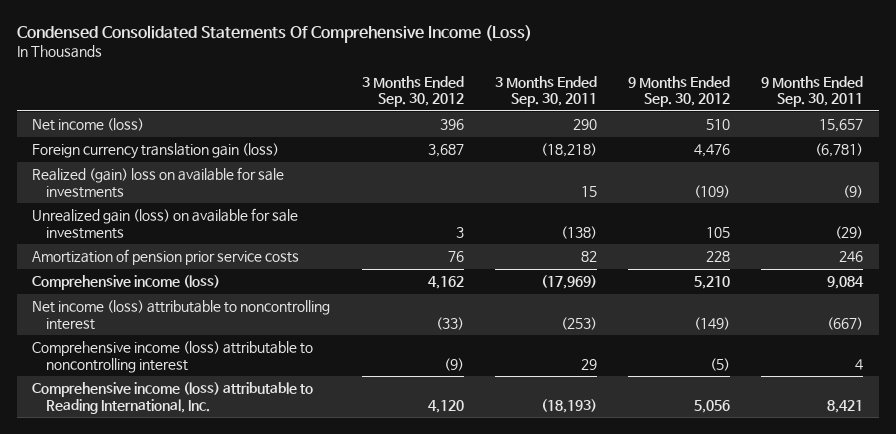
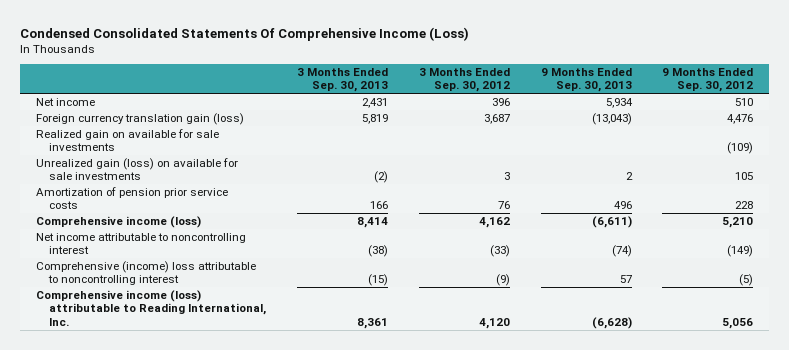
- | 3 Months Ended Sep. 30, 2012 | 3 Months Ended Sep. 30, 2011 | 9 Months Ended Sep. 30, 2012 | 9 Months Ended Sep. 30, 2011
+ | 3 Months Ended Sep. 30, 2013 | 3 Months Ended Sep. 30, 2012 | 9 Months Ended Sep. 30, 2013 | 9 Months Ended Sep. 30, 2012
- Net income (loss) | 396 | 290 | 510 | 15,657
+ Net income | 2,431 | 396 | 5,934 | 510
- Realized (gain) loss on available for sale investments | | 15 | (109) | (9)
+ Realized gain on available for sale investments | | | | (109)
- Net income (loss) attributable to noncontrolling interest | (33) | (253) | (149) | (667)
- Comprehensive income (loss) attributable to noncontrolling interest | (9) | 29 | (5) | 4
+ Net income attributable to noncontrolling interest | (38) | (33) | (74) | (149)
+ Comprehensive (income) loss attributable to noncontrolling interest | (15) | (9) | 57 | (5)

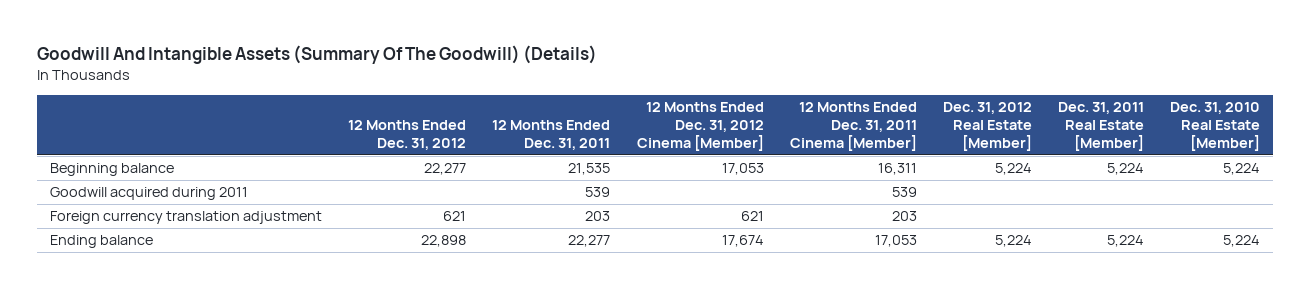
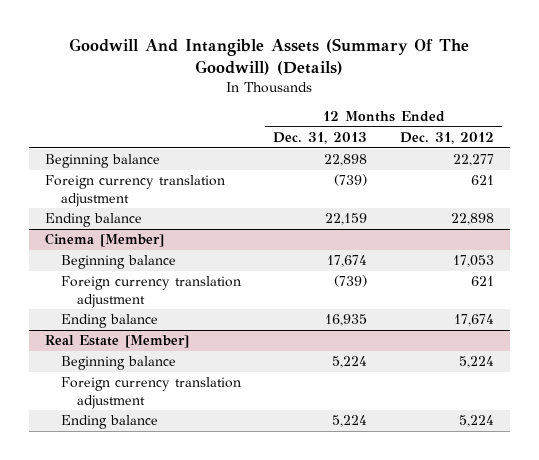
- | 12 Months Ended Dec. 31, 2012 | 12 Months Ended Dec. 31, 2011 | 12 Months Ended Dec. 31, 2012 Cinema [Member] | 12 Months Ended Dec. 31, 2011 Cinema [Member] | Dec. 31, 2012 Real Estate [Member] | Dec. 31, 2011 Real Estate [Member] | Dec. 31, 2010 Real Estate [Member]
+ | 12 Months Ended Dec. 31, 2013 | 12 Months Ended Dec. 31, 2012
- Goodwill acquired during 2011 | | 539 | | 539 | | |
+ Cinema [Member]
+ Beginning balance | 17,674 | 17,053
+ Foreign currency translation adjustment | (739) | 621
+ Ending balance | 16,935 | 17,674
+ Real Estate [Member]
+ Beginning balance | 5,224 | 5,224
+ Foreign currency translation adjustment
+ Ending balance | 5,224 | 5,224

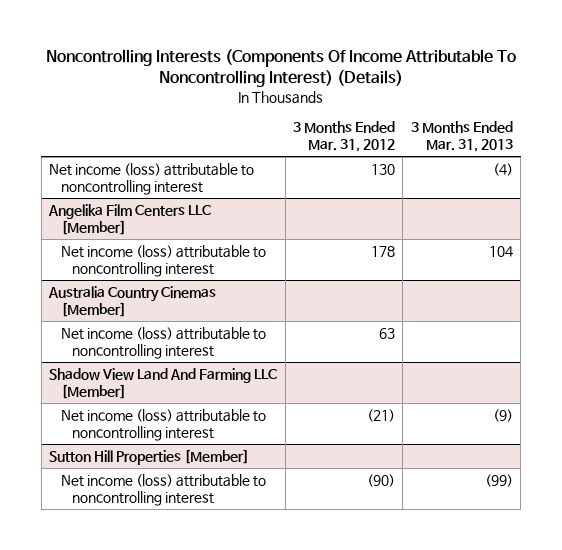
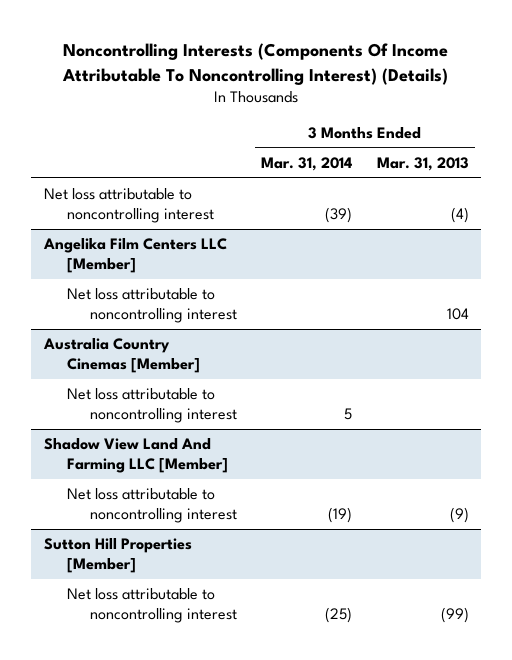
- | 3 Months Ended Mar. 31, 2012 | 3 Months Ended Mar. 31, 2013
+ | 3 Months Ended Mar. 31, 2014 | 3 Months Ended Mar. 31, 2013
- Net income (loss) attributable to noncontrolling interest | 130 | (4)
+ Net loss attributable to noncontrolling interest | (39) | (4)
@ Angelika Film Centers LLC [Member]
- Net income (loss) attributable to noncontrolling interest | 178 | 104
+ Net loss attributable to noncontrolling interest | | 104
@ Australia Country Cinemas [Member]
- Net income (loss) attributable to noncontrolling interest | 63 |
+ Net loss attributable to noncontrolling interest | 5 |
@ Shadow View Land And Farming LLC [Member]
- Net income (loss) attributable to noncontrolling interest | (21) | (9)
+ Net loss attributable to noncontrolling interest | (19) | (9)
@ Sutton Hill Properties [Member]
- Net income (loss) attributable to noncontrolling interest | (90) | (99)
+ Net loss attributable to noncontrolling interest | (25) | (99)

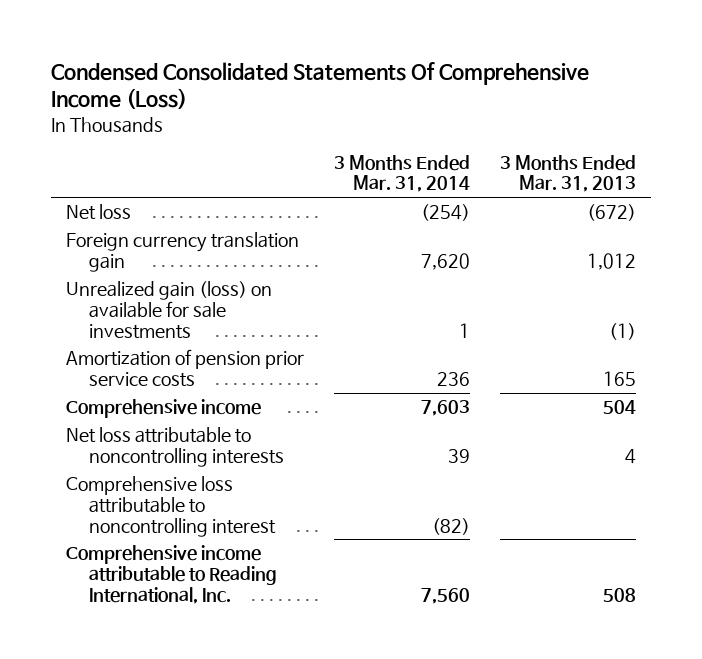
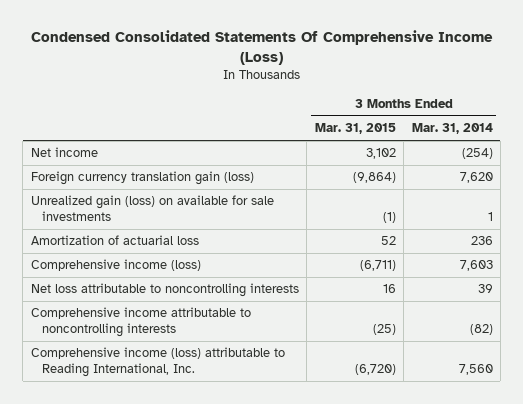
- | 3 Months Ended Mar. 31, 2014 | 3 Months Ended Mar. 31, 2013
+ | 3 Months Ended Mar. 31, 2015 | 3 Months Ended Mar. 31, 2014
- Net loss | (254) | (672)
- Foreign currency translation gain | 7,620 | 1,012
+ Net income | 3,102 | (254)
+ Foreign currency translation gain (loss) | (9,864) | 7,620
- Amortization of pension prior service costs | 236 | 165
- Comprehensive income | 7,603 | 504
+ Amortization of actuarial loss | 52 | 236
+ Comprehensive income (loss) | (6,711) | 7,603
- Comprehensive loss attributable to noncontrolling interest | (82) |
- Comprehensive income attributable to Reading International, Inc. | 7,560 | 508
+ Comprehensive income attributable to noncontrolling interests | (25) | (82)
+ Comprehensive income (loss) attributable to Reading International, Inc. | (6,720) | 7,560

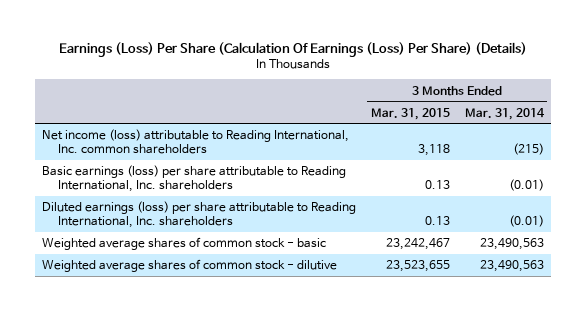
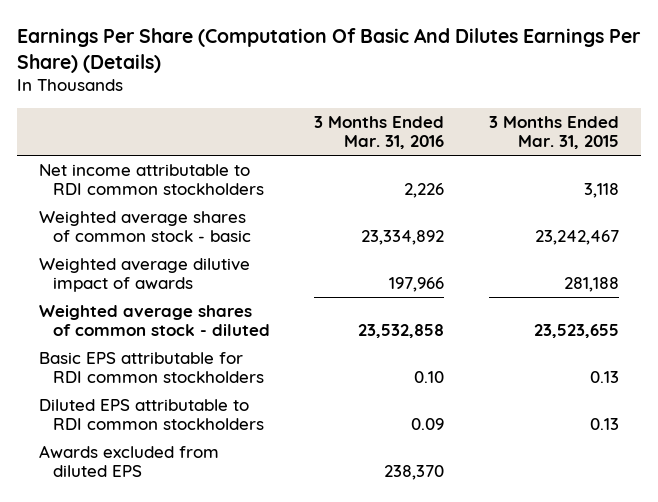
- Earnings (Loss) Per Share (Calculation Of Earnings (Loss) Per Share) (Details)
+ Earnings Per Share (Computation Of Basic And Dilutes Earnings Per Share) (Details)
- | 3 Months Ended Mar. 31, 2015 | 3 Months Ended Mar. 31, 2014
+ | 3 Months Ended Mar. 31, 2016 | 3 Months Ended Mar. 31, 2015
- Net income (loss) attributable to Reading International, Inc. common shareholders | 3,118 | (215)
- Basic earnings (loss) per share attributable to Reading International, Inc. shareholders | 0.13 | (0.01)
- Diluted earnings (loss) per share attributable to Reading International, Inc. shareholders | 0.13 | (0.01)
+ Net income attributable to RDI common stockholders | 2,226 | 3,118
- Weighted average shares of common stock - dilutive | 23,523,655 | 23,490,563
+ Weighted average dilutive impact of awards | 197,966 | 281,188
+ Weighted average shares of common stock - diluted | 23,532,858 | 23,523,655
+ Basic EPS attributable for RDI common stockholders | 0.10 | 0.13
+ Diluted EPS attributable to RDI common stockholders | 0.09 | 0.13
+ Awards excluded from diluted EPS | 238,370 |

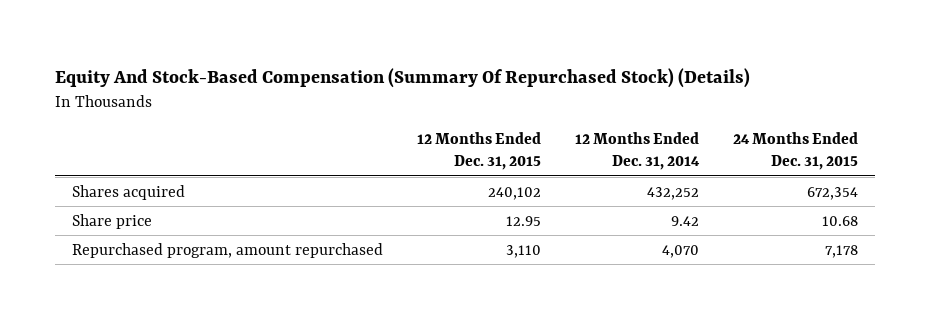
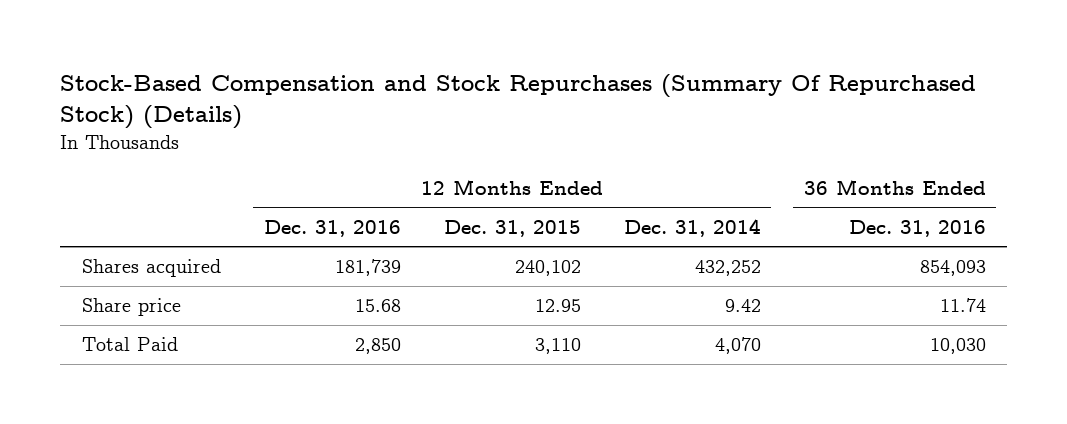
- Equity And Stock-Based Compensation (Summary Of Repurchased Stock) (Details)
+ Stock-Based Compensation and Stock Repurchases (Summary Of Repurchased Stock) (Details)
- | 12 Months Ended Dec. 31, 2015 | 12 Months Ended Dec. 31, 2014 | 24 Months Ended Dec. 31, 2015
+ | 12 Months Ended Dec. 31, 2016 | 12 Months Ended Dec. 31, 2015 | 12 Months Ended Dec. 31, 2014 | 36 Months Ended Dec. 31, 2016
- Repurchased program, amount repurchased | 3,110 | 4,070 | 7,178
+ Total Paid | 2,850 | 3,110 | 4,070 | 10,030

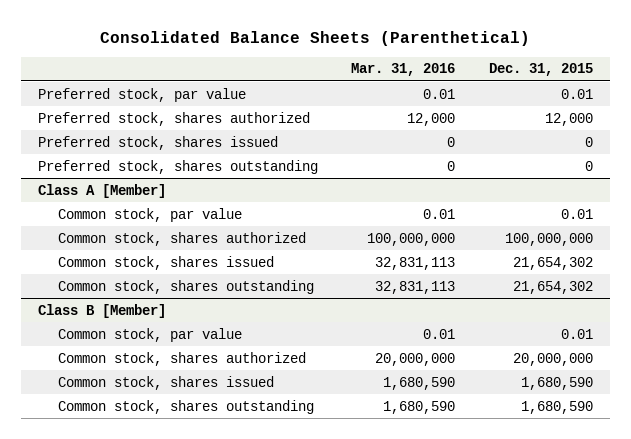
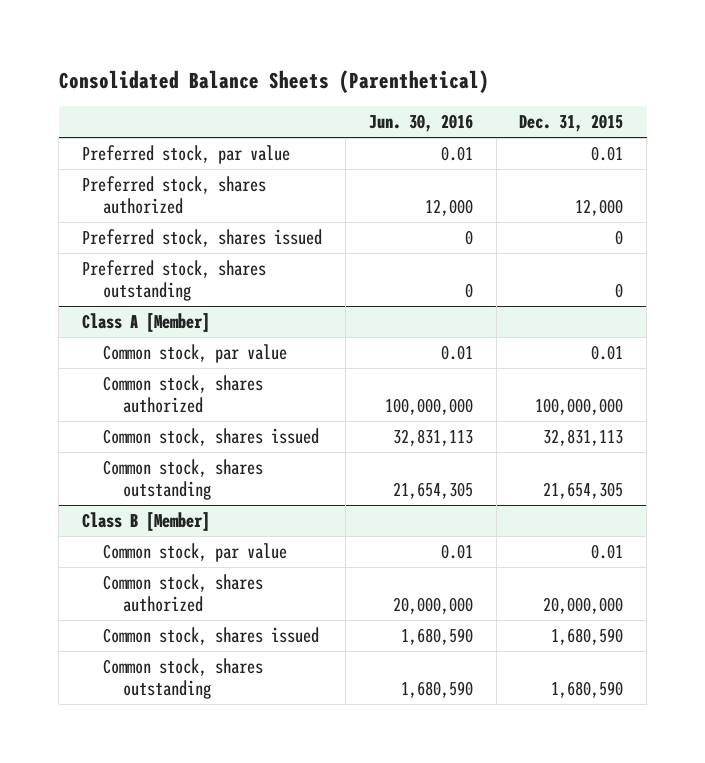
- | Mar. 31, 2016 | Dec. 31, 2015
+ | Jun. 30, 2016 | Dec. 31, 2015
@ Class A [Member]
- Common stock, shares issued | 32,831,113 | 21,654,302
- Common stock, shares outstanding | 32,831,113 | 21,654,302
+ Common stock, shares issued | 32,831,113 | 32,831,113
+ Common stock, shares outstanding | 21,654,305 | 21,654,305

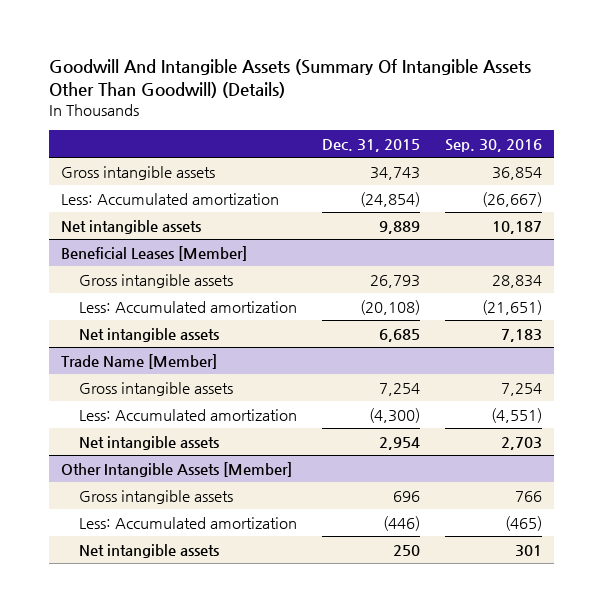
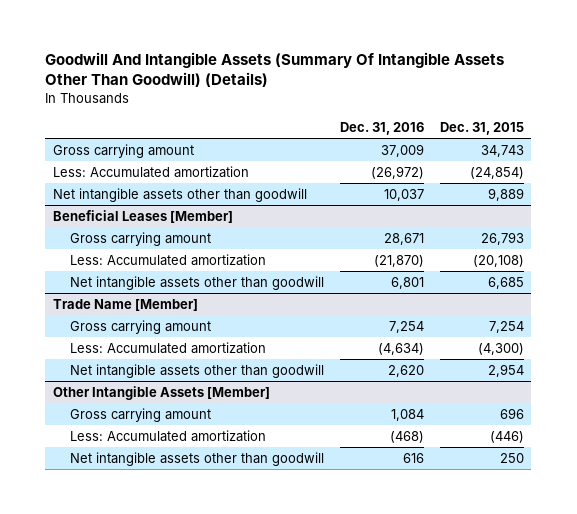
- | Dec. 31, 2015 | Sep. 30, 2016
+ | Dec. 31, 2016 | Dec. 31, 2015
- Gross intangible assets | 34,743 | 36,854
+ Gross carrying amount | 37,009 | 34,743
- Net intangible assets | 9,889 | 10,187
+ Net intangible assets other than goodwill | 10,037 | 9,889
@ Beneficial Leases [Member]
- Gross intangible assets | 26,793 | 28,834
+ Gross carrying amount | 28,671 | 26,793
- Net intangible assets | 6,685 | 7,183
+ Net intangible assets other than goodwill | 6,801 | 6,685
@ Trade Name [Member]
- Gross intangible assets | 7,254 | 7,254
+ Gross carrying amount | 7,254 | 7,254
- Net intangible assets | 2,954 | 2,703
+ Net intangible assets other than goodwill | 2,620 | 2,954
@ Other Intangible Assets [Member]
- Gross intangible assets | 696 | 766
+ Gross carrying amount | 1,084 | 696
- Net intangible assets | 250 | 301
+ Net intangible assets other than goodwill | 616 | 250

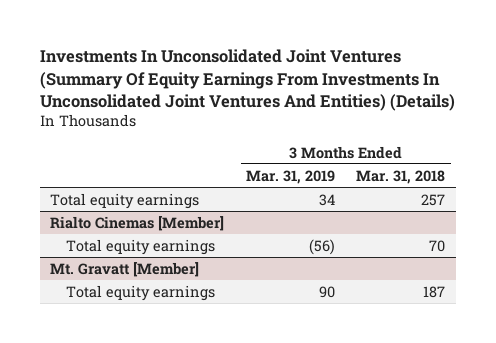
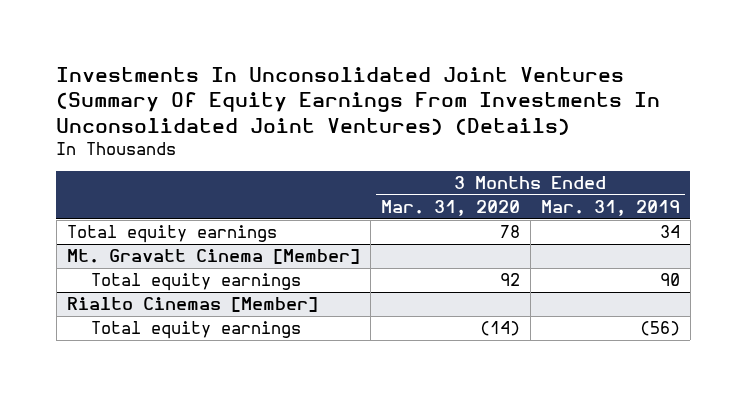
- Investments In Unconsolidated Joint Ventures (Summary Of Equity Earnings From Investments In Unconsolidated Joint Ventures And Entities) (Details)
+ Investments In Unconsolidated Joint Ventures (Summary Of Equity Earnings From Investments In Unconsolidated Joint Ventures) (Details)
- | 3 Months Ended Mar. 31, 2019 | 3 Months Ended Mar. 31, 2018
+ | 3 Months Ended Mar. 31, 2020 | 3 Months Ended Mar. 31, 2019
+ Mt. Gravatt Cinema [Member]
+ Total equity earnings | 92 | 90
- Mt. Gravatt [Member]
- Total equity earnings | 90 | 187

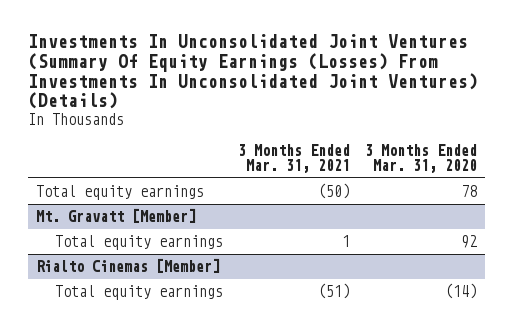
- Investments In Unconsolidated Joint Ventures (Summary Of Equity Earnings From Investments In Unconsolidated Joint Ventures) (Details)
+ Investments In Unconsolidated Joint Ventures (Summary Of Equity Earnings (Losses) From Investments In Unconsolidated Joint Ventures) (Details)
- | 3 Months Ended Mar. 31, 2020 | 3 Months Ended Mar. 31, 2019
+ | 3 Months Ended Mar. 31, 2021 | 3 Months Ended Mar. 31, 2020
- Mt. Gravatt Cinema [Member]
+ Mt. Gravatt [Member]

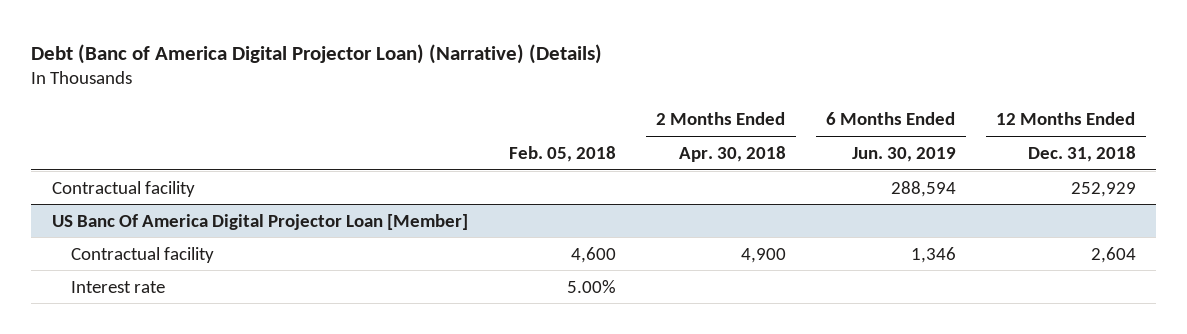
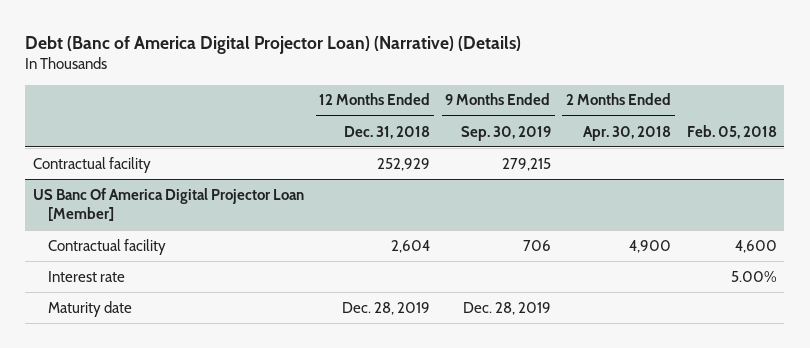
- | Feb. 05, 2018 | 2 Months Ended Apr. 30, 2018 | 6 Months Ended Jun. 30, 2019 | 12 Months Ended Dec. 31, 2018
+ | 12 Months Ended Dec. 31, 2018 | 9 Months Ended Sep. 30, 2019 | 2 Months Ended Apr. 30, 2018 | Feb. 05, 2018
@ US Banc Of America Digital Projector Loan [Member]
+ Maturity date | Dec. 28, 2019 | Dec. 28, 2019 | |

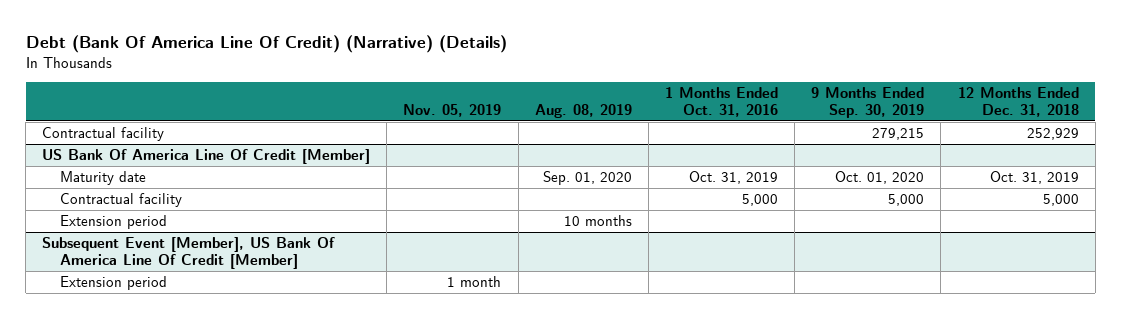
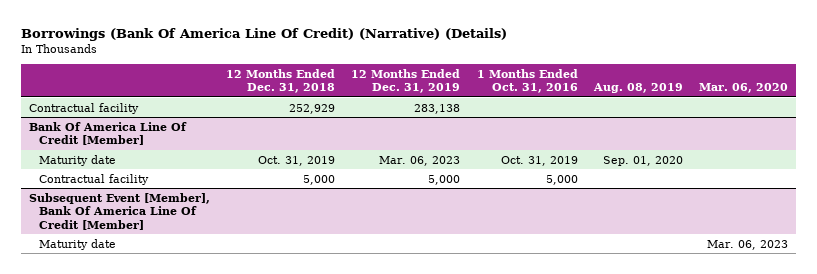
- Debt (Bank Of America Line Of Credit) (Narrative) (Details)
+ Borrowings (Bank Of America Line Of Credit) (Narrative) (Details)
- | Nov. 05, 2019 | Aug. 08, 2019 | 1 Months Ended Oct. 31, 2016 | 9 Months Ended Sep. 30, 2019 | 12 Months Ended Dec. 31, 2018
+ | 12 Months Ended Dec. 31, 2018 | 12 Months Ended Dec. 31, 2019 | 1 Months Ended Oct. 31, 2016 | Aug. 08, 2019 | Mar. 06, 2020
- US Bank Of America Line Of Credit [Member]
+ Bank Of America Line Of Credit [Member]
- Extension period | | 10 months | | |
- Subsequent Event [Member], US Bank Of America Line Of Credit [Member]
- Extension period | 1 month | | | |
+ Subsequent Event [Member], Bank Of America Line Of Credit [Member]
+ Maturity date | | | | | Mar. 06, 2023

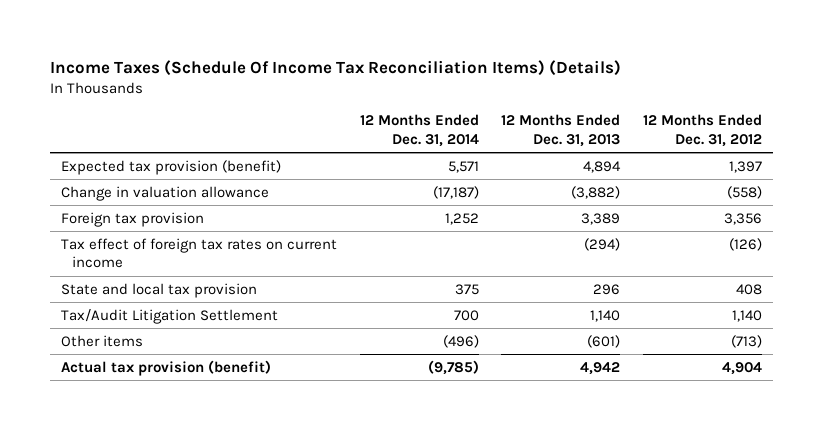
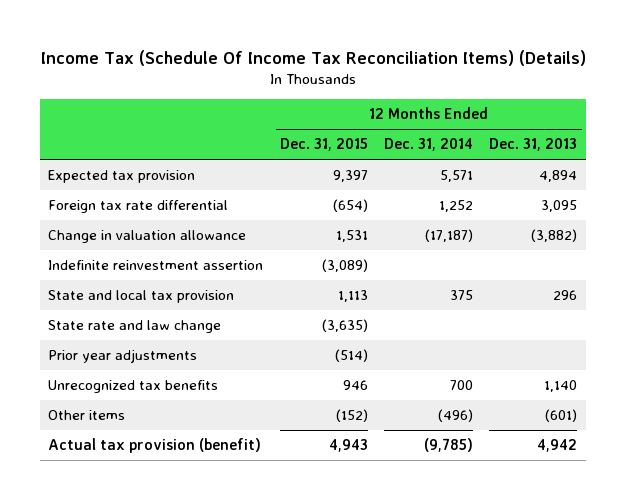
- Income Taxes (Schedule Of Income Tax Reconciliation Items) (Details)
+ Income Tax (Schedule Of Income Tax Reconciliation Items) (Details)
- | 12 Months Ended Dec. 31, 2014 | 12 Months Ended Dec. 31, 2013 | 12 Months Ended Dec. 31, 2012
+ | 12 Months Ended Dec. 31, 2015 | 12 Months Ended Dec. 31, 2014 | 12 Months Ended Dec. 31, 2013
- Expected tax provision (benefit) | 5,571 | 4,894 | 1,397
+ Expected tax provision | 9,397 | 5,571 | 4,894
+ Foreign tax rate differential | (654) | 1,252 | 3,095
- Foreign tax provision | 1,252 | 3,389 | 3,356
- Tax effect of foreign tax rates on current income | | (294) | (126)
+ Indefinite reinvestment assertion | (3,089) | |
- Tax/Audit Litigation Settlement | 700 | 1,140 | 1,140
+ State rate and law change | (3,635) | |
+ Prior year adjustments | (514) | |
+ Unrecognized tax benefits | 946 | 700 | 1,140

